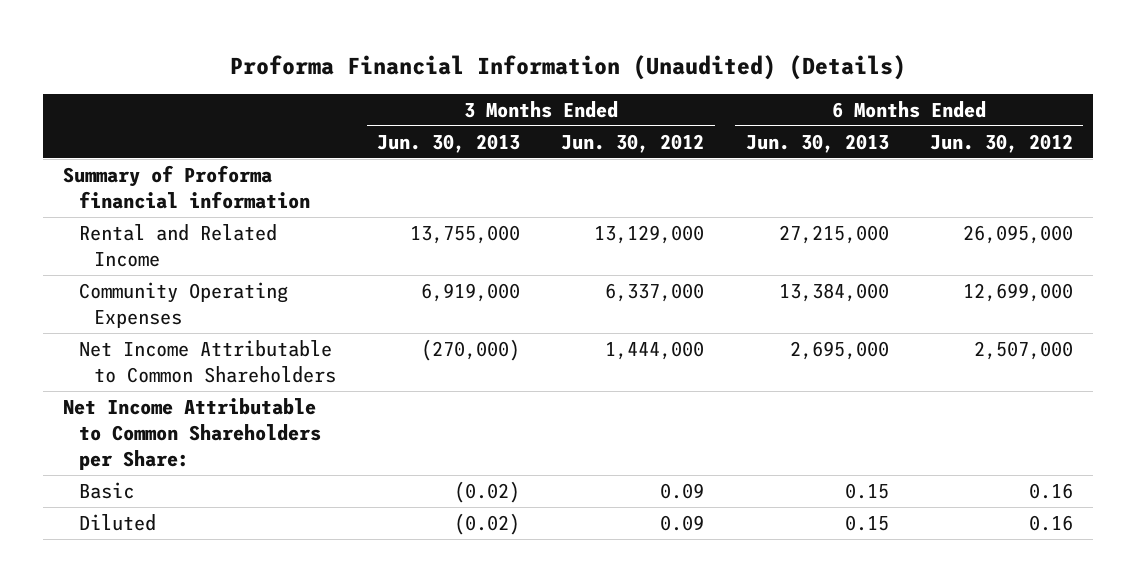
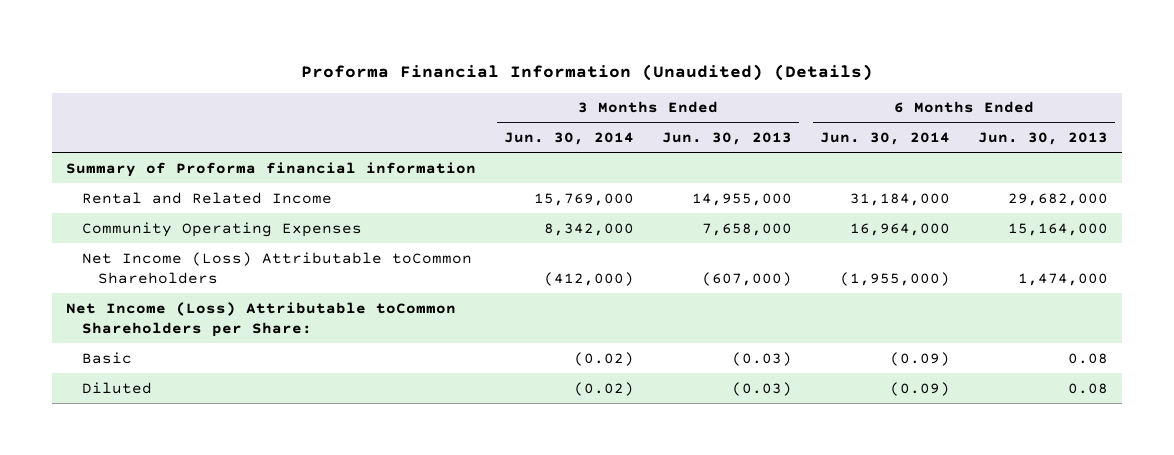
- | 3 Months Ended Jun. 30, 2013 | 3 Months Ended Jun. 30, 2012 | 6 Months Ended Jun. 30, 2013 | 6 Months Ended Jun. 30, 2012
+ | 3 Months Ended Jun. 30, 2014 | 3 Months Ended Jun. 30, 2013 | 6 Months Ended Jun. 30, 2014 | 6 Months Ended Jun. 30, 2013
- Rental and Related Income | 13,755,000 | 13,129,000 | 27,215,000 | 26,095,000
- Community Operating Expenses | 6,919,000 | 6,337,000 | 13,384,000 | 12,699,000
- Net Income Attributable to Common Shareholders | (270,000) | 1,444,000 | 2,695,000 | 2,507,000
- Net Income Attributable to Common Shareholders per Share:
- Basic | (0.02) | 0.09 | 0.15 | 0.16
- Diluted | (0.02) | 0.09 | 0.15 | 0.16
+ Rental and Related Income | 15,769,000 | 14,955,000 | 31,184,000 | 29,682,000
+ Community Operating Expenses | 8,342,000 | 7,658,000 | 16,964,000 | 15,164,000
+ Net Income (Loss) Attributable toCommon Shareholders | (412,000) | (607,000) | (1,955,000) | 1,474,000
+ Net Income (Loss) Attributable toCommon Shareholders per Share:
+ Basic | (0.02) | (0.03) | (0.09) | 0.08
+ Diluted | (0.02) | (0.03) | (0.09) | 0.08

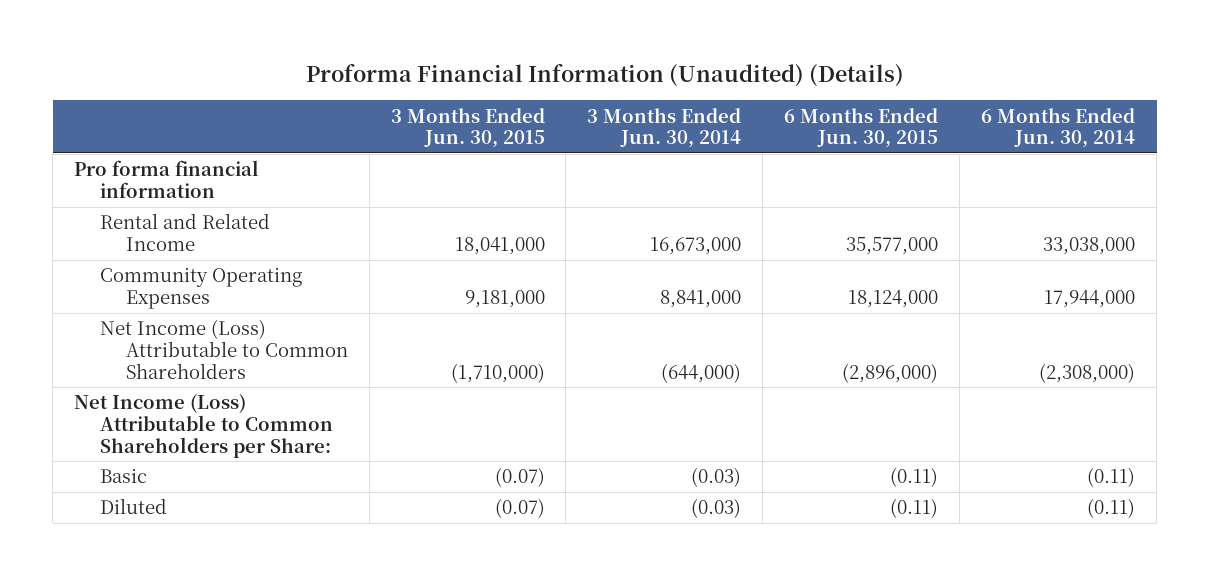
- | 3 Months Ended Jun. 30, 2014 | 3 Months Ended Jun. 30, 2013 | 6 Months Ended Jun. 30, 2014 | 6 Months Ended Jun. 30, 2013
+ | 3 Months Ended Jun. 30, 2015 | 3 Months Ended Jun. 30, 2014 | 6 Months Ended Jun. 30, 2015 | 6 Months Ended Jun. 30, 2014
- Summary of Proforma financial information
- Rental and Related Income | 15,769,000 | 14,955,000 | 31,184,000 | 29,682,000
- Community Operating Expenses | 8,342,000 | 7,658,000 | 16,964,000 | 15,164,000
- Net Income (Loss) Attributable toCommon Shareholders | (412,000) | (607,000) | (1,955,000) | 1,474,000
- Net Income (Loss) Attributable toCommon Shareholders per Share:
- Basic | (0.02) | (0.03) | (0.09) | 0.08
- Diluted | (0.02) | (0.03) | (0.09) | 0.08
+ Pro forma financial information
+ Rental and Related Income | 18,041,000 | 16,673,000 | 35,577,000 | 33,038,000
+ Community Operating Expenses | 9,181,000 | 8,841,000 | 18,124,000 | 17,944,000
+ Net Income (Loss) Attributable to Common Shareholders | (1,710,000) | (644,000) | (2,896,000) | (2,308,000)
+ Net Income (Loss) Attributable to Common Shareholders per Share:
+ Basic | (0.07) | (0.03) | (0.11) | (0.11)
+ Diluted | (0.07) | (0.03) | (0.11) | (0.11)

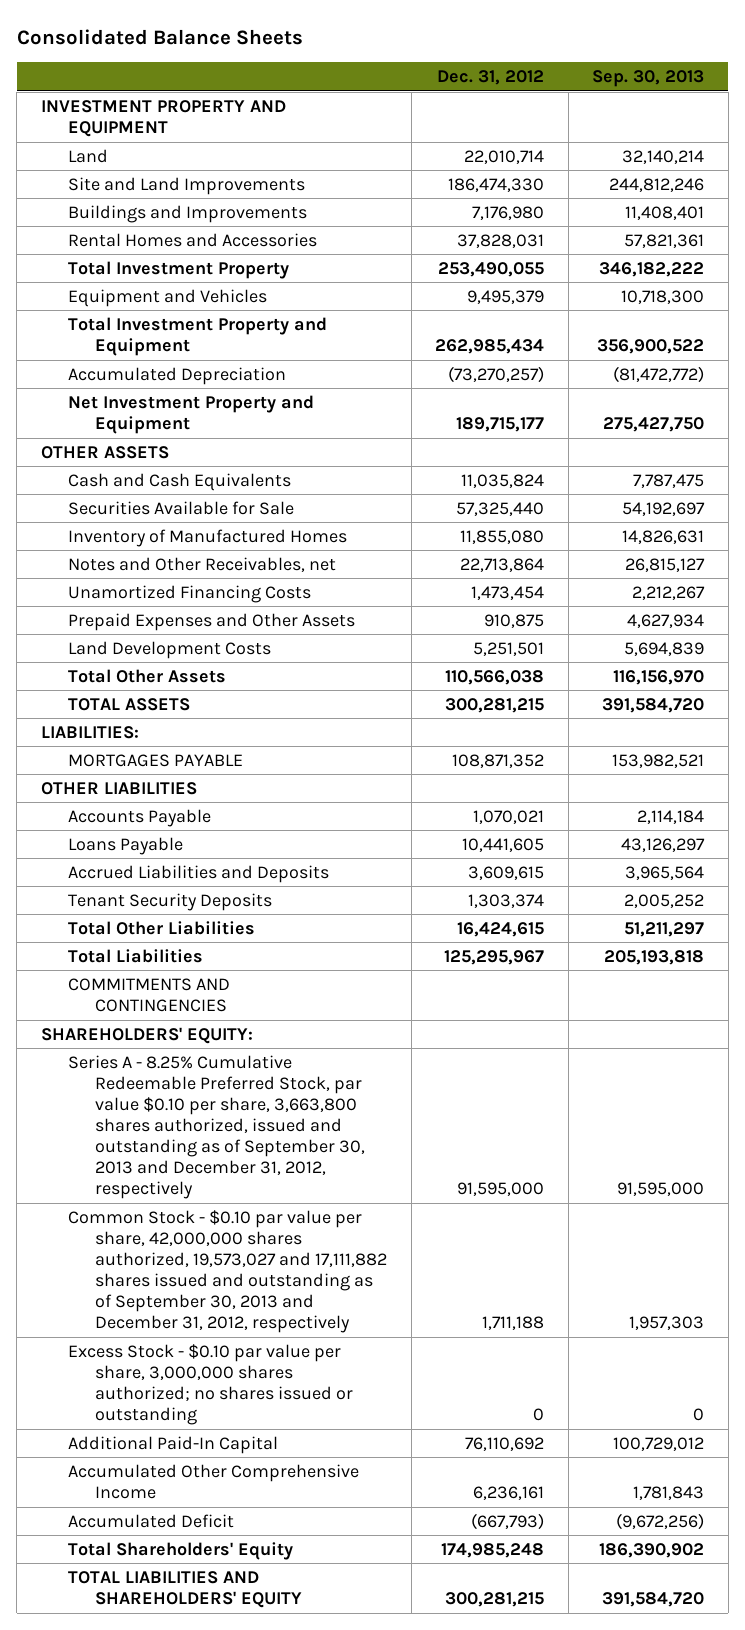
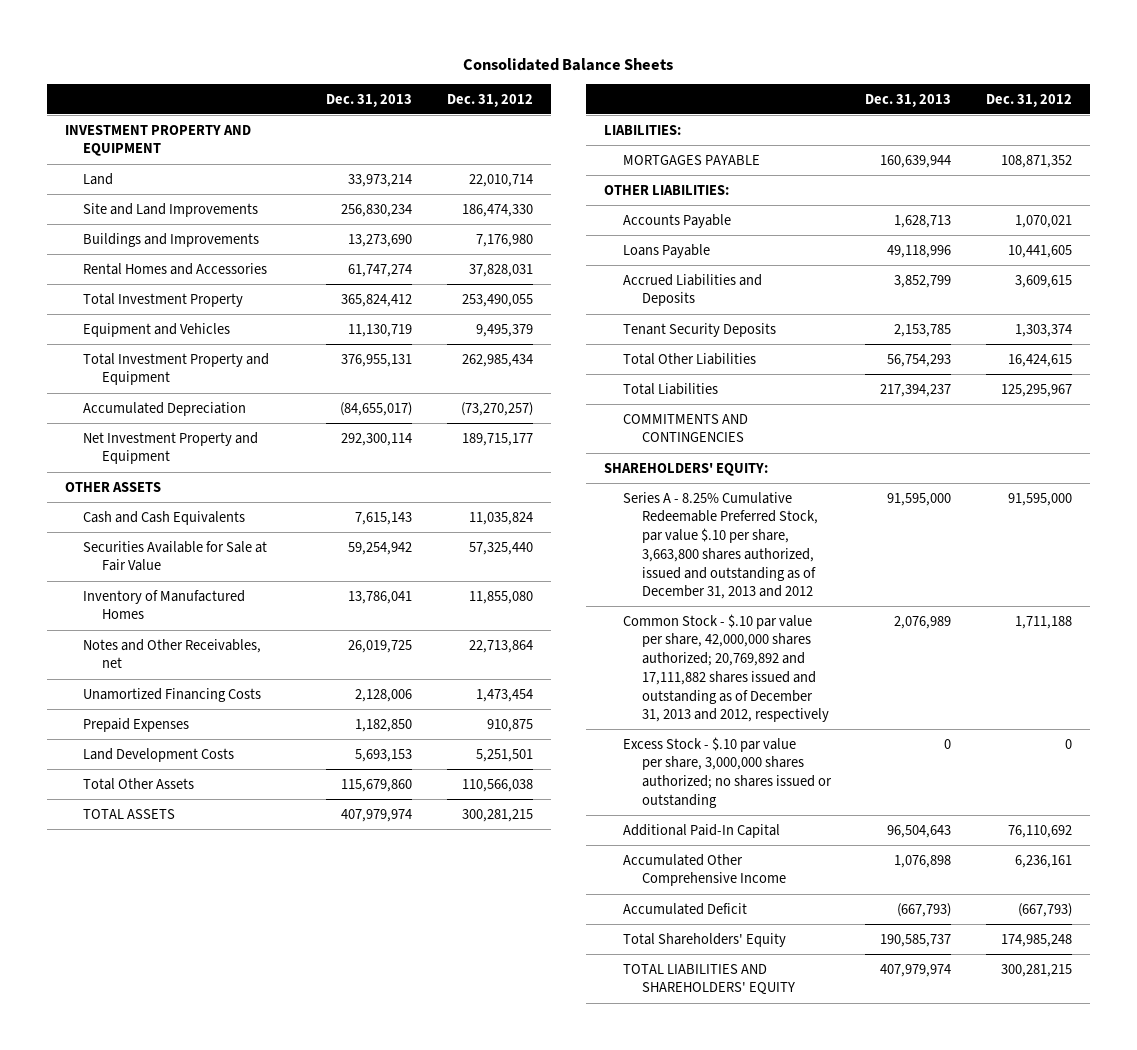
- | Dec. 31, 2012 | Sep. 30, 2013
+ | Dec. 31, 2013 | Dec. 31, 2012
- Securities Available for Sale | 57,325,440 | 54,192,697
+ Securities Available for Sale at Fair Value | 59,254,942 | 57,325,440
- Prepaid Expenses and Other Assets | 910,875 | 4,627,934
+ Prepaid Expenses | 1,182,850 | 910,875
- OTHER LIABILITIES
+ OTHER LIABILITIES:
- Series A - 8.25% Cumulative Redeemable Preferred Stock, par value $0.10 per share, 3,663,800 shares authorized, issued and outstanding as of September 30, 2013 and December 31, 2012, respectively | 91,595,000 | 91,595,000
- Common Stock - $0.10 par value per share, 42,000,000 shares authorized, 19,573,027 and 17,111,882 shares issued and outstanding as of September 30, 2013 and December 31, 2012, respectively | 1,711,188 | 1,957,303
- Excess Stock - $0.10 par value per share, 3,000,000 shares authorized; no shares issued or outstanding | 0 | 0
+ Series A - 8.25% Cumulative Redeemable Preferred Stock, par value $.10 per share, 3,663,800 shares authorized, issued and outstanding as of December 31, 2013 and 2012 | 91,595,000 | 91,595,000
+ Common Stock - $.10 par value per share, 42,000,000 shares authorized; 20,769,892 and 17,111,882 shares issued and outstanding as of December 31, 2013 and 2012, respectively | 2,076,989 | 1,711,188
+ Excess Stock - $.10 par value per share, 3,000,000 shares authorized; no shares issued or outstanding | 0 | 0

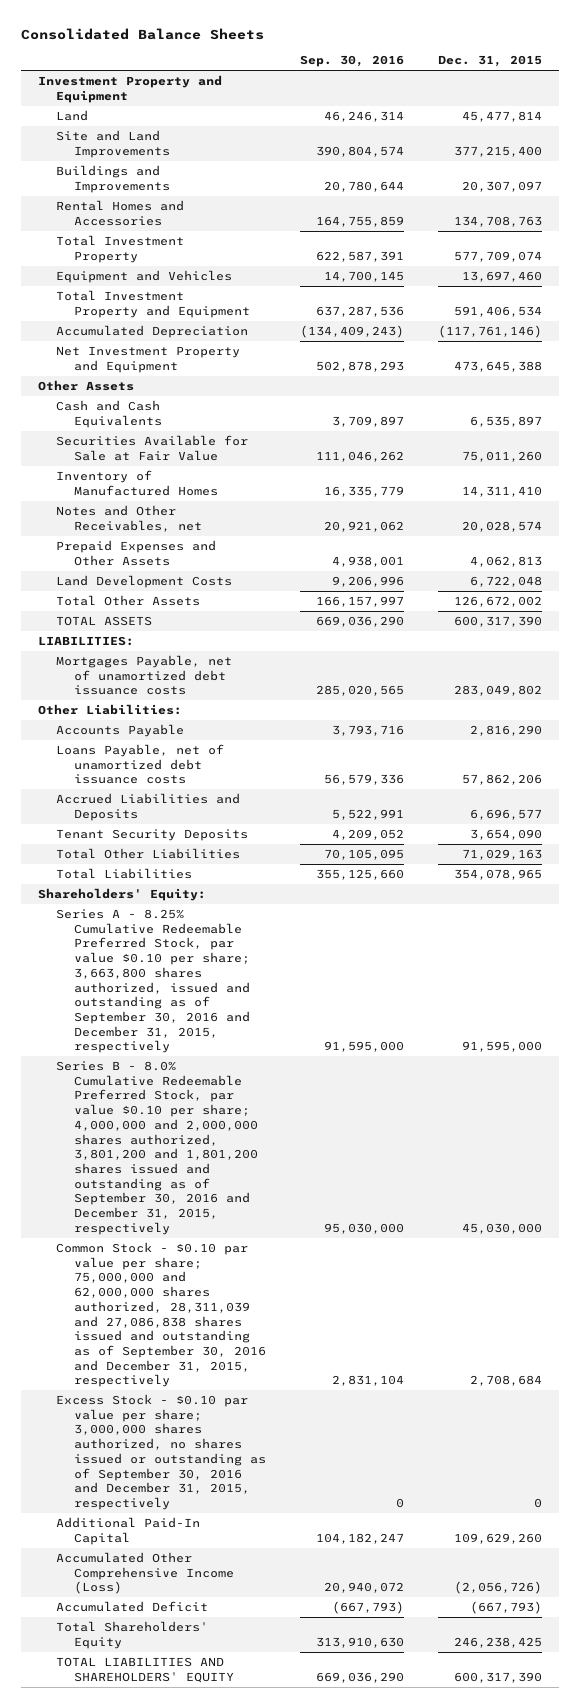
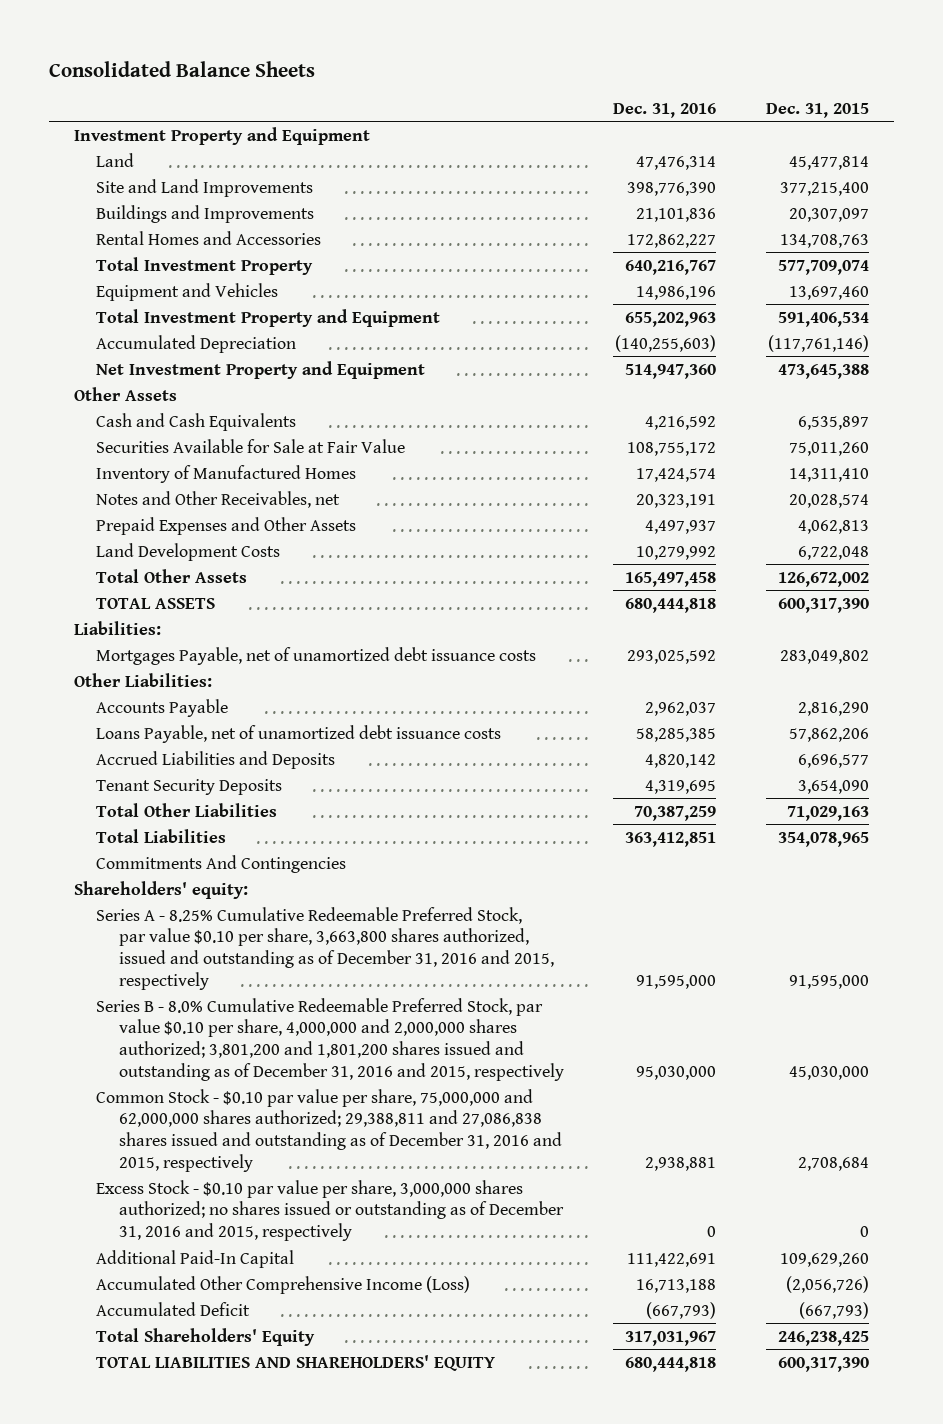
- | Sep. 30, 2016 | Dec. 31, 2015
+ | Dec. 31, 2016 | Dec. 31, 2015
- LIABILITIES:
+ Liabilities:
- Shareholders' Equity:
- Series A - 8.25% Cumulative Redeemable Preferred Stock, par value $0.10 per share; 3,663,800 shares authorized, issued and outstanding as of September 30, 2016 and December 31, 2015, respectively | 91,595,000 | 91,595,000
- Series B - 8.0% Cumulative Redeemable Preferred Stock, par value $0.10 per share; 4,000,000 and 2,000,000 shares authorized, 3,801,200 and 1,801,200 shares issued and outstanding as of September 30, 2016 and December 31, 2015, respectively | 95,030,000 | 45,030,000
- Common Stock - $0.10 par value per share; 75,000,000 and 62,000,000 shares authorized, 28,311,039 and 27,086,838 shares issued and outstanding as of September 30, 2016 and December 31, 2015, respectively | 2,831,104 | 2,708,684
- Excess Stock - $0.10 par value per share; 3,000,000 shares authorized, no shares issued or outstanding as of September 30, 2016 and December 31, 2015, respectively | 0 | 0
+ Commitments And Contingencies
+ Shareholders' equity:
+ Series A - 8.25% Cumulative Redeemable Preferred Stock, par value $0.10 per share, 3,663,800 shares authorized, issued and outstanding as of December 31, 2016 and 2015, respectively | 91,595,000 | 91,595,000
+ Series B - 8.0% Cumulative Redeemable Preferred Stock, par value $0.10 per share, 4,000,000 and 2,000,000 shares authorized; 3,801,200 and 1,801,200 shares issued and outstanding as of December 31, 2016 and 2015, respectively | 95,030,000 | 45,030,000
+ Common Stock - $0.10 par value per share, 75,000,000 and 62,000,000 shares authorized; 29,388,811 and 27,086,838 shares issued and outstanding as of December 31, 2016 and 2015, respectively | 2,938,881 | 2,708,684
+ Excess Stock - $0.10 par value per share, 3,000,000 shares authorized; no shares issued or outstanding as of December 31, 2016 and 2015, respectively | 0 | 0

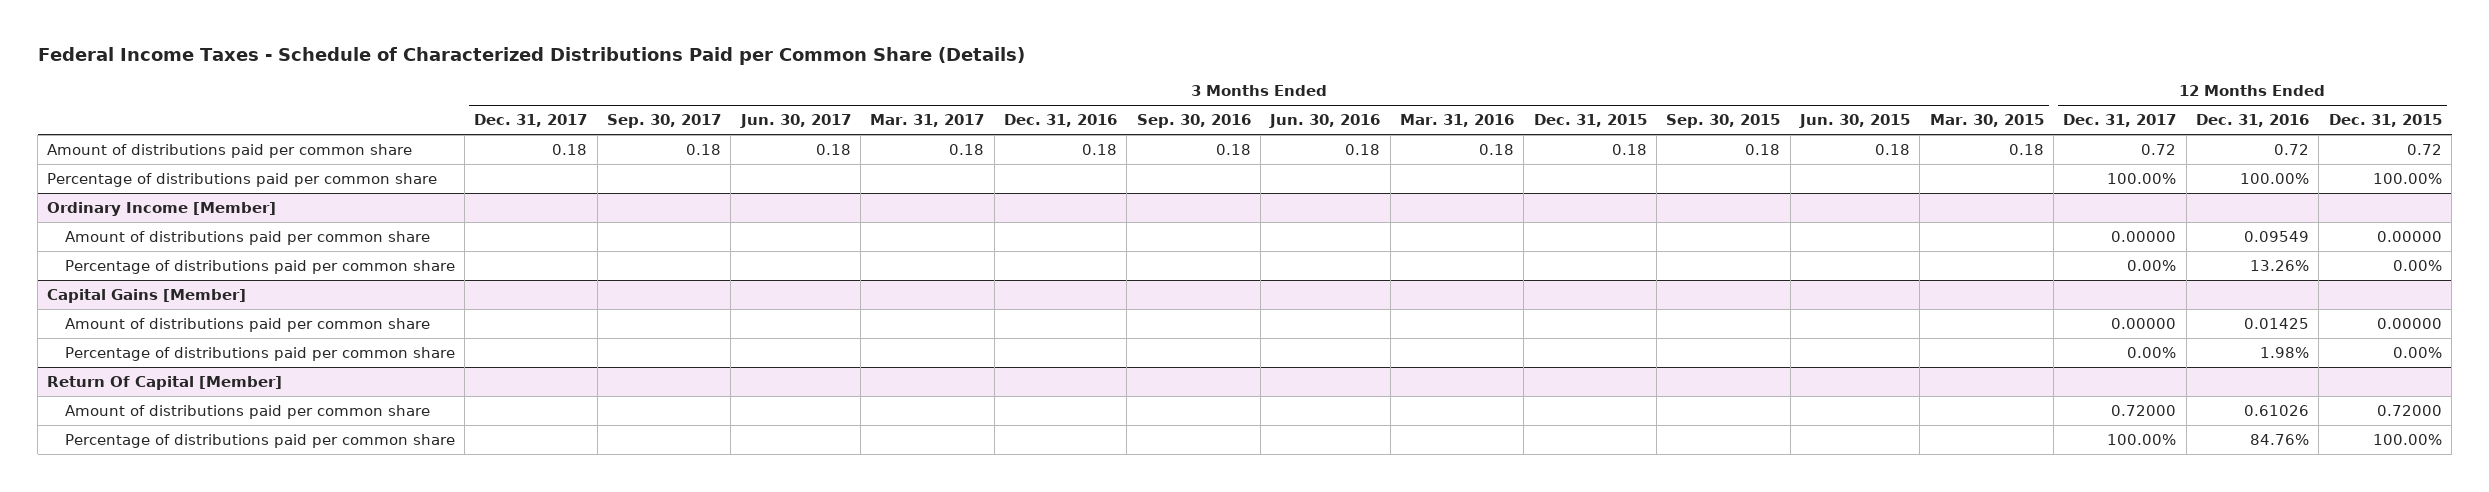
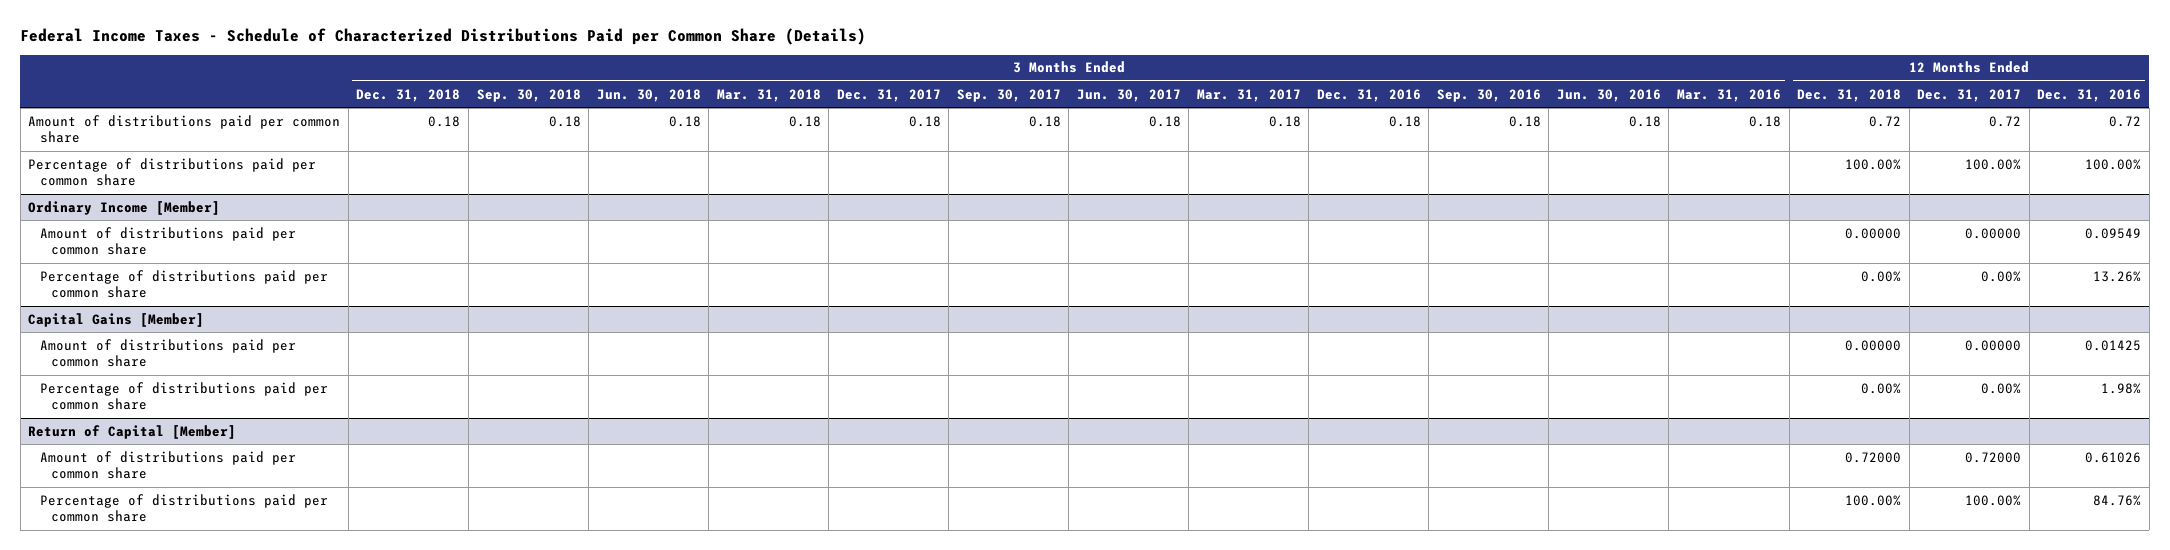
- | 3 Months Ended Dec. 31, 2017 | 3 Months Ended Sep. 30, 2017 | 3 Months Ended Jun. 30, 2017 | 3 Months Ended Mar. 31, 2017 | 3 Months Ended Dec. 31, 2016 | 3 Months Ended Sep. 30, 2016 | 3 Months Ended Jun. 30, 2016 | 3 Months Ended Mar. 31, 2016 | 3 Months Ended Dec. 31, 2015 | 3 Months Ended Sep. 30, 2015 | 3 Months Ended Jun. 30, 2015 | 3 Months Ended Mar. 30, 2015 | 12 Months Ended Dec. 31, 2017 | 12 Months Ended Dec. 31, 2016 | 12 Months Ended Dec. 31, 2015
+ | 3 Months Ended Dec. 31, 2018 | 3 Months Ended Sep. 30, 2018 | 3 Months Ended Jun. 30, 2018 | 3 Months Ended Mar. 31, 2018 | 3 Months Ended Dec. 31, 2017 | 3 Months Ended Sep. 30, 2017 | 3 Months Ended Jun. 30, 2017 | 3 Months Ended Mar. 31, 2017 | 3 Months Ended Dec. 31, 2016 | 3 Months Ended Sep. 30, 2016 | 3 Months Ended Jun. 30, 2016 | 3 Months Ended Mar. 31, 2016 | 12 Months Ended Dec. 31, 2018 | 12 Months Ended Dec. 31, 2017 | 12 Months Ended Dec. 31, 2016
- Return Of Capital [Member]
+ Return of Capital [Member]

